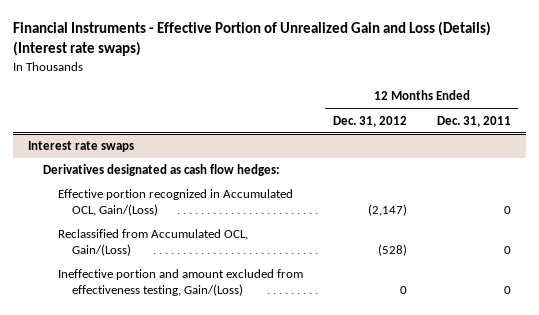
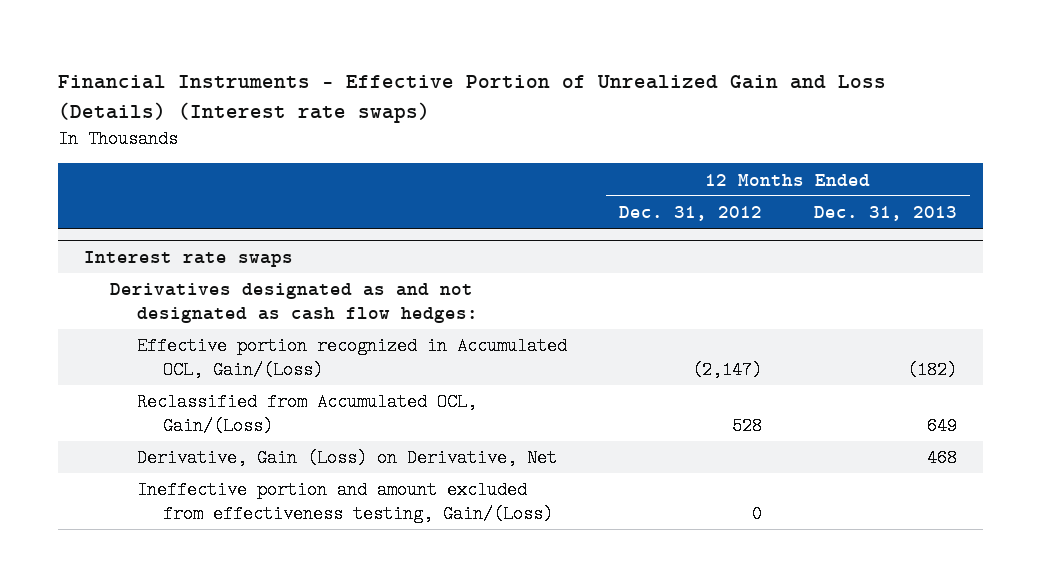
- | 12 Months Ended Dec. 31, 2012 | 12 Months Ended Dec. 31, 2011
+ | 12 Months Ended Dec. 31, 2012 | 12 Months Ended Dec. 31, 2013
@ Interest rate swaps
- Derivatives designated as cash flow hedges:
+ Derivatives designated as and not designated as cash flow hedges:
- Reclassified from Accumulated OCL, Gain/(Loss) | (528) | 0
+ Reclassified from Accumulated OCL, Gain/(Loss) | 528 | 649
+ Derivative, Gain (Loss) on Derivative, Net | | 468

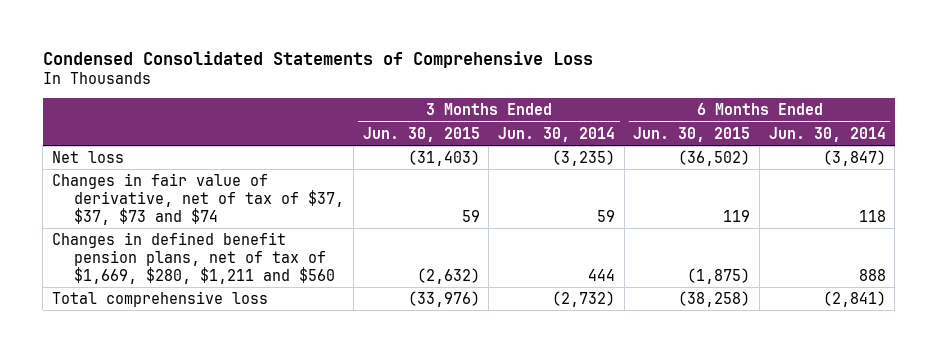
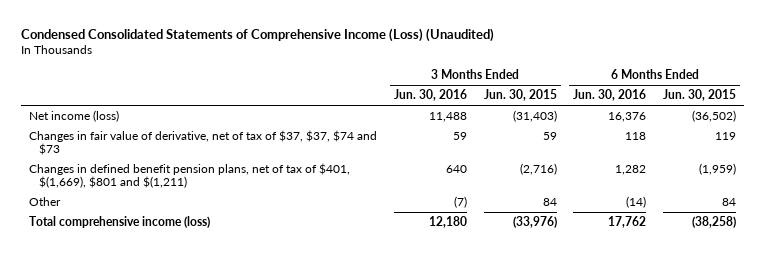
- Condensed Consolidated Statements of Comprehensive Loss
+ Condensed Consolidated Statements of Comprehensive Income (Loss) (Unaudited)
- | 3 Months Ended Jun. 30, 2015 | 3 Months Ended Jun. 30, 2014 | 6 Months Ended Jun. 30, 2015 | 6 Months Ended Jun. 30, 2014
+ | 3 Months Ended Jun. 30, 2016 | 3 Months Ended Jun. 30, 2015 | 6 Months Ended Jun. 30, 2016 | 6 Months Ended Jun. 30, 2015
- Net loss | (31,403) | (3,235) | (36,502) | (3,847)
- Changes in fair value of derivative, net of tax of $37, $37, $73 and $74 | 59 | 59 | 119 | 118
- Changes in defined benefit pension plans, net of tax of $1,669, $280, $1,211 and $560 | (2,632) | 444 | (1,875) | 888
- Total comprehensive loss | (33,976) | (2,732) | (38,258) | (2,841)
+ Net income (loss) | 11,488 | (31,403) | 16,376 | (36,502)
+ Changes in fair value of derivative, net of tax of $37, $37, $74 and $73 | 59 | 59 | 118 | 119
+ Changes in defined benefit pension plans, net of tax of $401, $(1,669), $801 and $(1,211) | 640 | (2,716) | 1,282 | (1,959)
+ Other | (7) | 84 | (14) | 84
+ Total comprehensive income (loss) | 12,180 | (33,976) | 17,762 | (38,258)

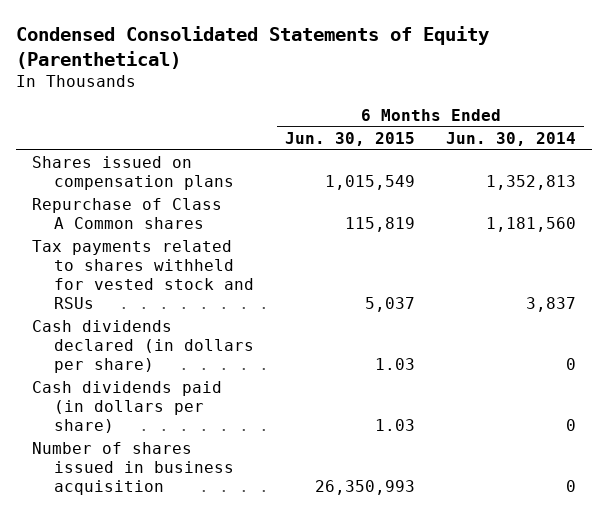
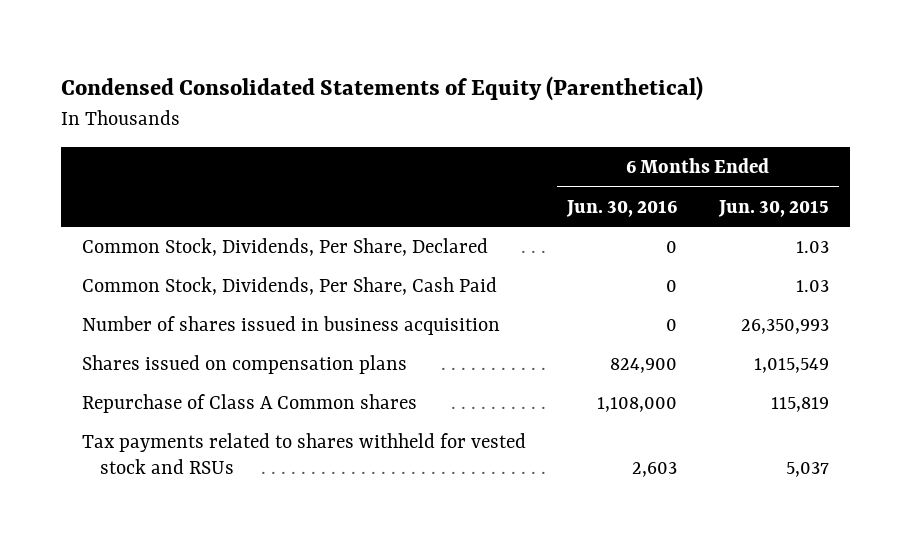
- | 6 Months Ended Jun. 30, 2015 | 6 Months Ended Jun. 30, 2014
+ | 6 Months Ended Jun. 30, 2016 | 6 Months Ended Jun. 30, 2015
+ Common Stock, Dividends, Per Share, Declared | 0 | 1.03
+ Common Stock, Dividends, Per Share, Cash Paid | 0 | 1.03
moved up: Number of shares issued in business acquisition | 0 | 26,350,993
- Cash dividends declared (in dollars per share) | 1.03 | 0
- Cash dividends paid (in dollars per share) | 1.03 | 0

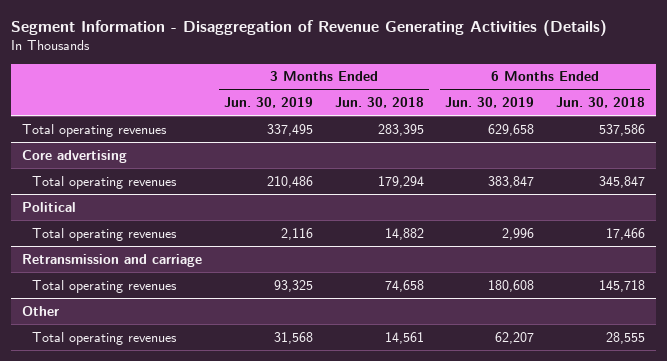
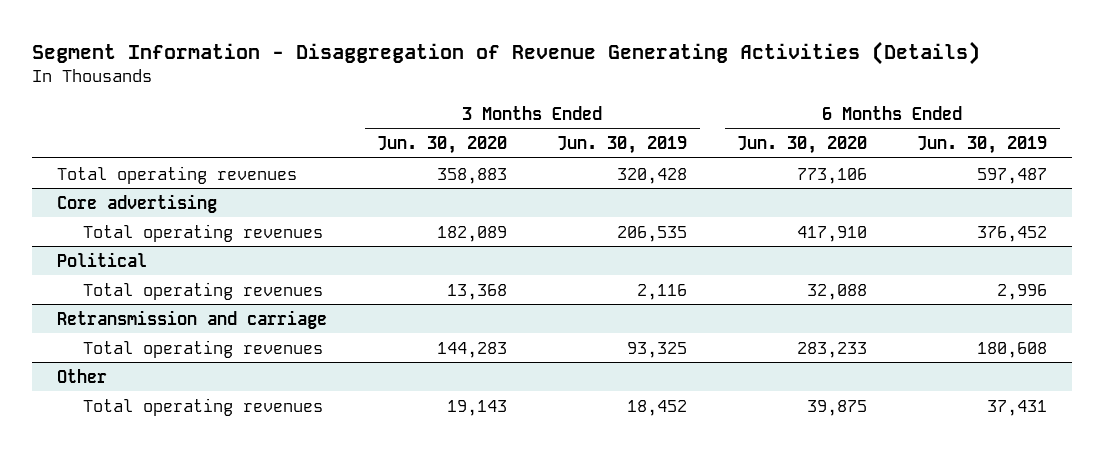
- | 3 Months Ended Jun. 30, 2019 | 3 Months Ended Jun. 30, 2018 | 6 Months Ended Jun. 30, 2019 | 6 Months Ended Jun. 30, 2018
+ | 3 Months Ended Jun. 30, 2020 | 3 Months Ended Jun. 30, 2019 | 6 Months Ended Jun. 30, 2020 | 6 Months Ended Jun. 30, 2019
- Total operating revenues | 337,495 | 283,395 | 629,658 | 537,586
+ Total operating revenues | 358,883 | 320,428 | 773,106 | 597,487
@ Core advertising
- Total operating revenues | 210,486 | 179,294 | 383,847 | 345,847
+ Total operating revenues | 182,089 | 206,535 | 417,910 | 376,452
@ Other
- Total operating revenues | 31,568 | 14,561 | 62,207 | 28,555
+ Total operating revenues | 19,143 | 18,452 | 39,875 | 37,431

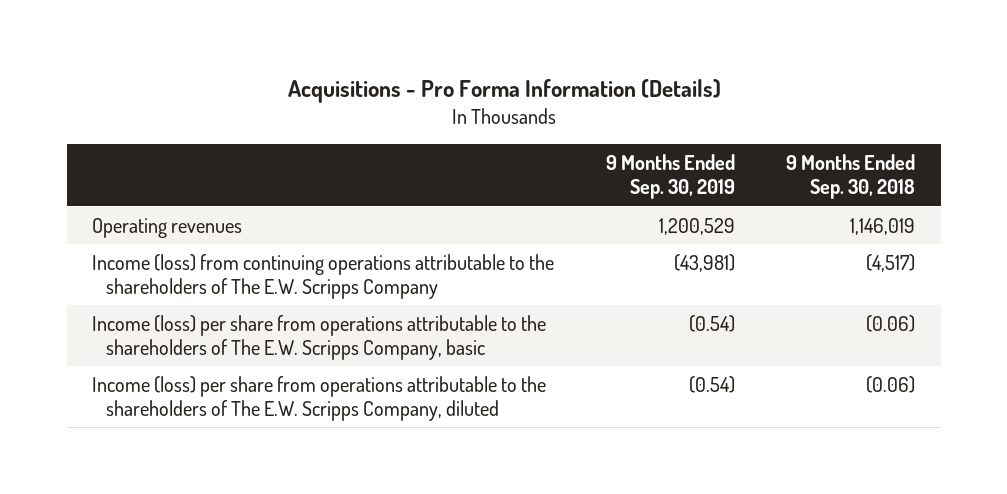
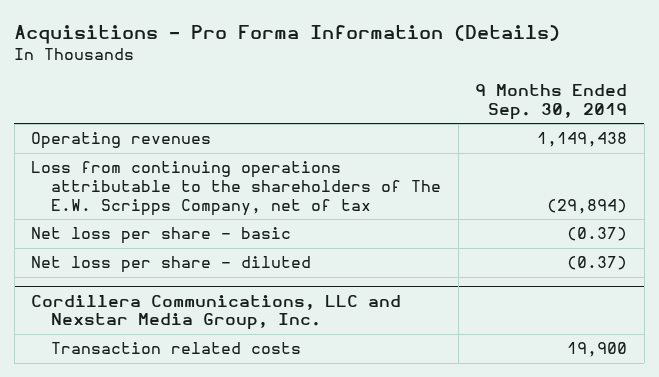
- | 9 Months Ended Sep. 30, 2019 | 9 Months Ended Sep. 30, 2018
+ | 9 Months Ended Sep. 30, 2019
- Operating revenues | 1,200,529 | 1,146,019
- Income (loss) from continuing operations attributable to the shareholders of The E.W. Scripps Company | (43,981) | (4,517)
- Income (loss) per share from operations attributable to the shareholders of The E.W. Scripps Company, basic | (0.54) | (0.06)
- Income (loss) per share from operations attributable to the shareholders of The E.W. Scripps Company, diluted | (0.54) | (0.06)
+ Operating revenues | 1,149,438
+ Loss from continuing operations attributable to the shareholders of The E.W. Scripps Company, net of tax | (29,894)
+ Net loss per share - basic | (0.37)
+ Net loss per share - diluted | (0.37)
+ Cordillera Communications, LLC and Nexstar Media Group, Inc.
+ Transaction related costs | 19,900

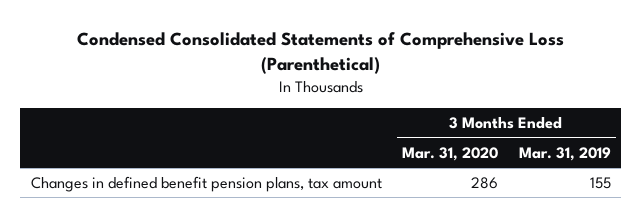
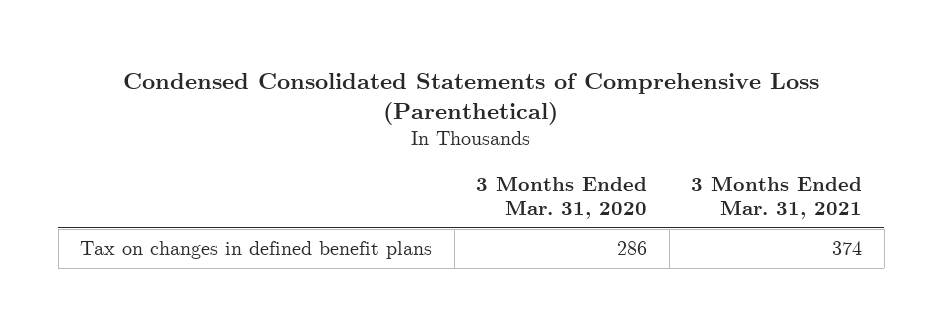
- | 3 Months Ended Mar. 31, 2020 | 3 Months Ended Mar. 31, 2019
+ | 3 Months Ended Mar. 31, 2020 | 3 Months Ended Mar. 31, 2021
- Changes in defined benefit pension plans, tax amount | 286 | 155
+ Tax on changes in defined benefit plans | 286 | 374

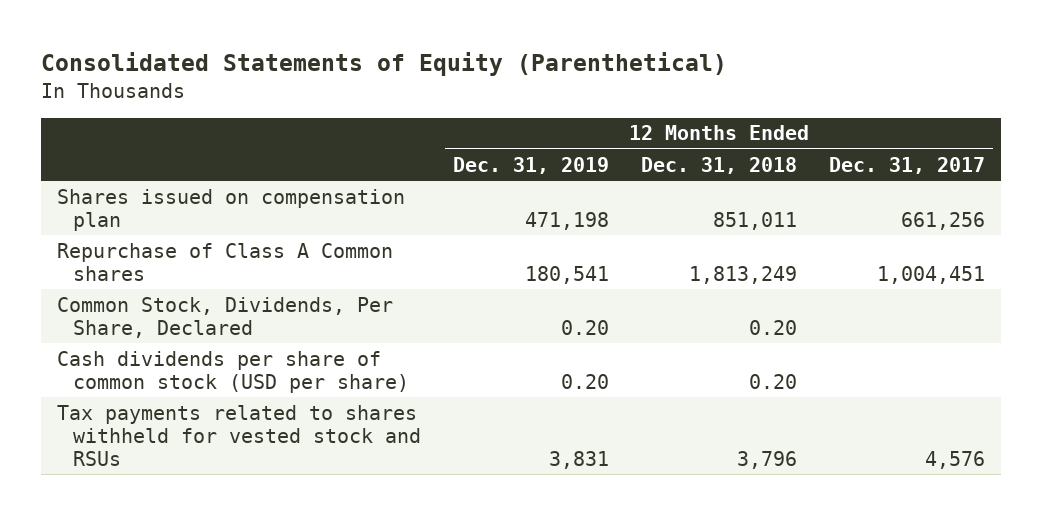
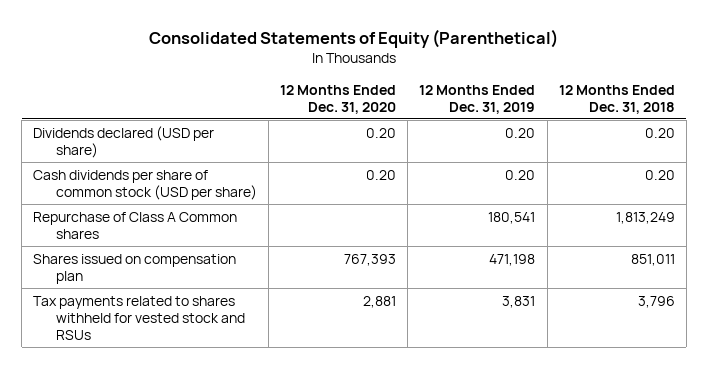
- | 12 Months Ended Dec. 31, 2019 | 12 Months Ended Dec. 31, 2018 | 12 Months Ended Dec. 31, 2017
+ | 12 Months Ended Dec. 31, 2020 | 12 Months Ended Dec. 31, 2019 | 12 Months Ended Dec. 31, 2018
- Common Stock, Dividends, Per Share, Declared | 0.20 | 0.20 |
+ Dividends declared (USD per share) | 0.20 | 0.20 | 0.20
moved down: Repurchase of Class A Common shares | | 180,541 | 1,813,249
moved down: Shares issued on compensation plan | 767,393 | 471,198 | 851,011

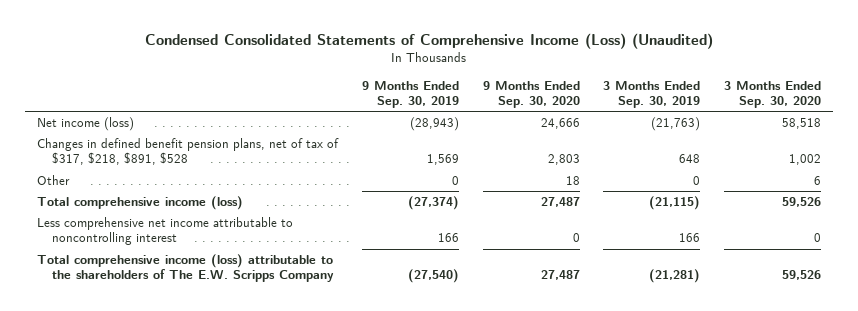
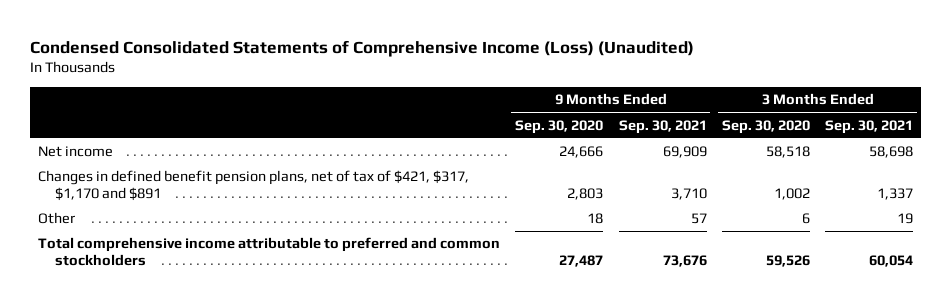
- | 9 Months Ended Sep. 30, 2019 | 9 Months Ended Sep. 30, 2020 | 3 Months Ended Sep. 30, 2019 | 3 Months Ended Sep. 30, 2020
+ | 9 Months Ended Sep. 30, 2020 | 9 Months Ended Sep. 30, 2021 | 3 Months Ended Sep. 30, 2020 | 3 Months Ended Sep. 30, 2021
- Net income (loss) | (28,943) | 24,666 | (21,763) | 58,518
- Changes in defined benefit pension plans, net of tax of $317, $218, $891, $528 | 1,569 | 2,803 | 648 | 1,002
+ Net income | 24,666 | 69,909 | 58,518 | 58,698
+ Changes in defined benefit pension plans, net of tax of $421, $317, $1,170 and $891 | 2,803 | 3,710 | 1,002 | 1,337
- Total comprehensive income (loss) | (27,374) | 27,487 | (21,115) | 59,526
- Less comprehensive net income attributable to noncontrolling interest | 166 | 0 | 166 | 0
- Total comprehensive income (loss) attributable to the shareholders of The E.W. Scripps Company | (27,540) | 27,487 | (21,281) | 59,526
+ Total comprehensive income attributable to preferred and common stockholders | 27,487 | 73,676 | 59,526 | 60,054

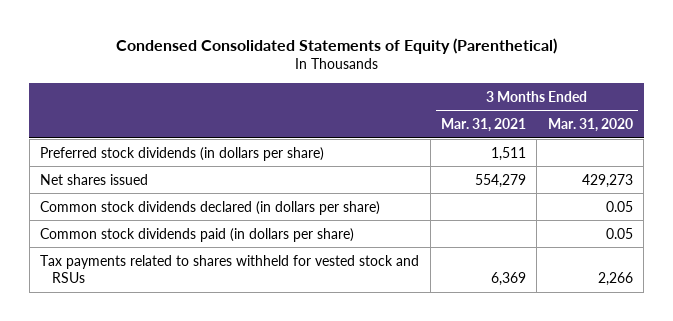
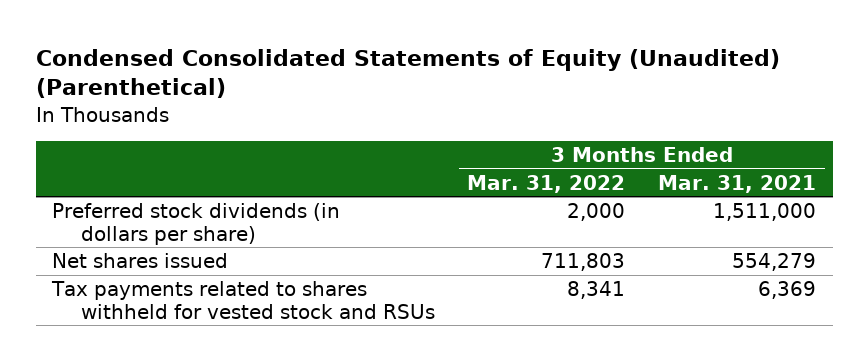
- Condensed Consolidated Statements of Equity (Parenthetical)
+ Condensed Consolidated Statements of Equity (Unaudited) (Parenthetical)
- | 3 Months Ended Mar. 31, 2021 | 3 Months Ended Mar. 31, 2020
+ | 3 Months Ended Mar. 31, 2022 | 3 Months Ended Mar. 31, 2021
- Preferred stock dividends (in dollars per share) | 1,511 |
+ Preferred stock dividends (in dollars per share) | 2,000 | 1,511,000
- Common stock dividends declared (in dollars per share) | | 0.05
- Common stock dividends paid (in dollars per share) | | 0.05

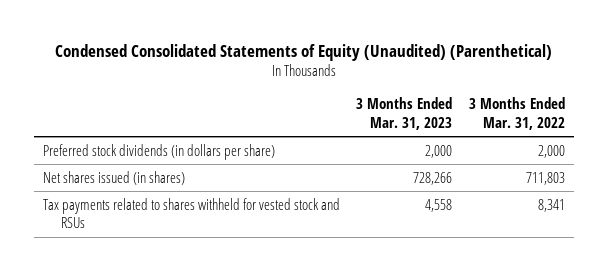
- | 3 Months Ended Mar. 31, 2022 | 3 Months Ended Mar. 31, 2021
+ | 3 Months Ended Mar. 31, 2023 | 3 Months Ended Mar. 31, 2022
- Net shares issued | 711,803 | 554,279
+ Net shares issued (in shares) | 728,266 | 711,803

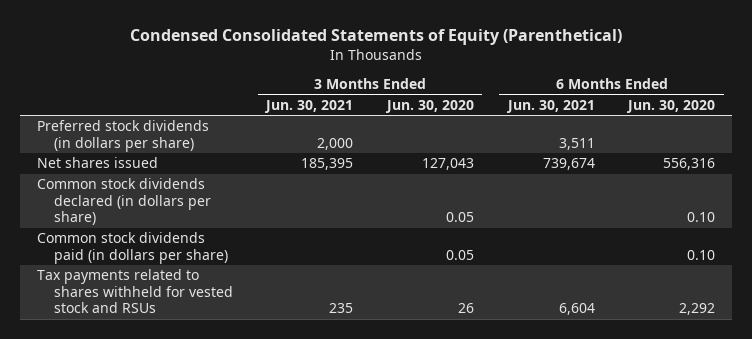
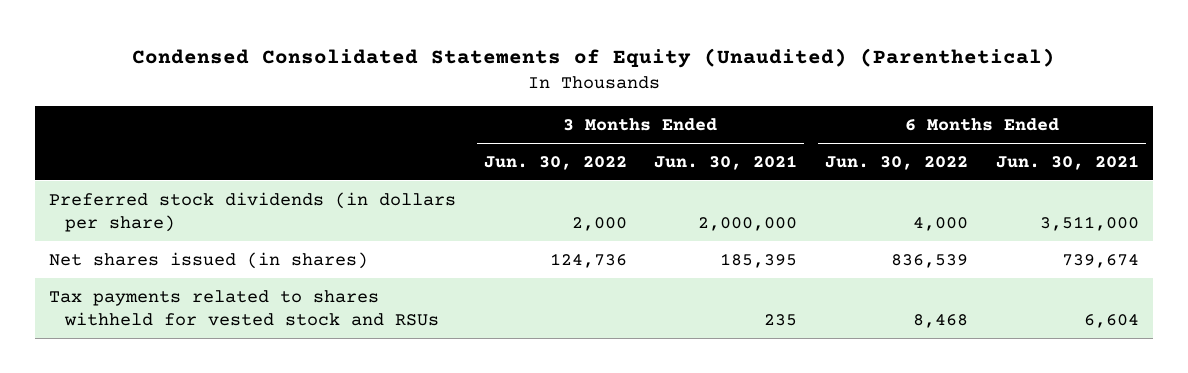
- Condensed Consolidated Statements of Equity (Parenthetical)
+ Condensed Consolidated Statements of Equity (Unaudited) (Parenthetical)
- | 3 Months Ended Jun. 30, 2021 | 3 Months Ended Jun. 30, 2020 | 6 Months Ended Jun. 30, 2021 | 6 Months Ended Jun. 30, 2020
+ | 3 Months Ended Jun. 30, 2022 | 3 Months Ended Jun. 30, 2021 | 6 Months Ended Jun. 30, 2022 | 6 Months Ended Jun. 30, 2021
- Preferred stock dividends (in dollars per share) | 2,000 | | 3,511 |
- Net shares issued | 185,395 | 127,043 | 739,674 | 556,316
- Common stock dividends declared (in dollars per share) | | 0.05 | | 0.10
- Common stock dividends paid (in dollars per share) | | 0.05 | | 0.10
+ Preferred stock dividends (in dollars per share) | 2,000 | 2,000,000 | 4,000 | 3,511,000
+ Net shares issued (in shares) | 124,736 | 185,395 | 836,539 | 739,674

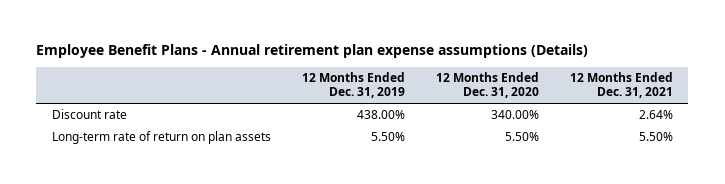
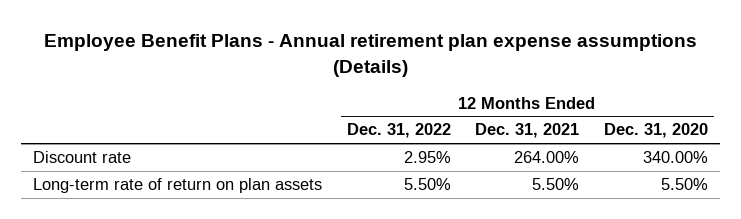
- | 12 Months Ended Dec. 31, 2019 | 12 Months Ended Dec. 31, 2020 | 12 Months Ended Dec. 31, 2021
+ | 12 Months Ended Dec. 31, 2022 | 12 Months Ended Dec. 31, 2021 | 12 Months Ended Dec. 31, 2020
- Discount rate | 438.00% | 340.00% | 2.64%
+ Discount rate | 2.95% | 264.00% | 340.00%

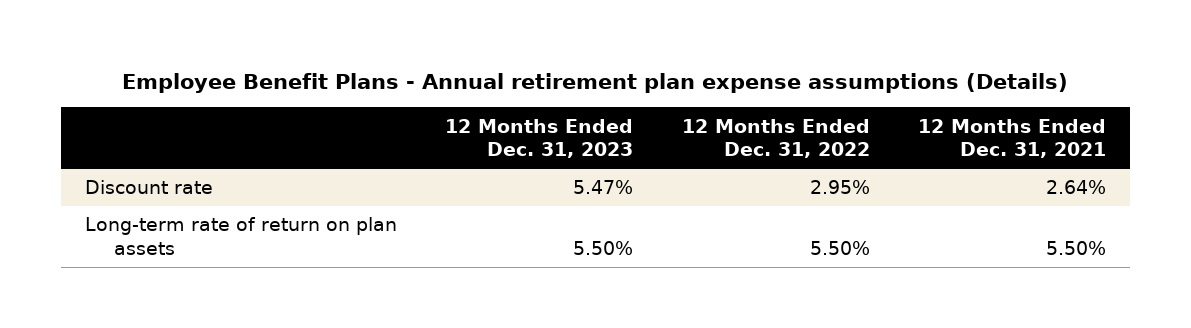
- | 12 Months Ended Dec. 31, 2022 | 12 Months Ended Dec. 31, 2021 | 12 Months Ended Dec. 31, 2020
+ | 12 Months Ended Dec. 31, 2023 | 12 Months Ended Dec. 31, 2022 | 12 Months Ended Dec. 31, 2021
- Discount rate | 2.95% | 264.00% | 340.00%
+ Discount rate | 5.47% | 2.95% | 2.64%

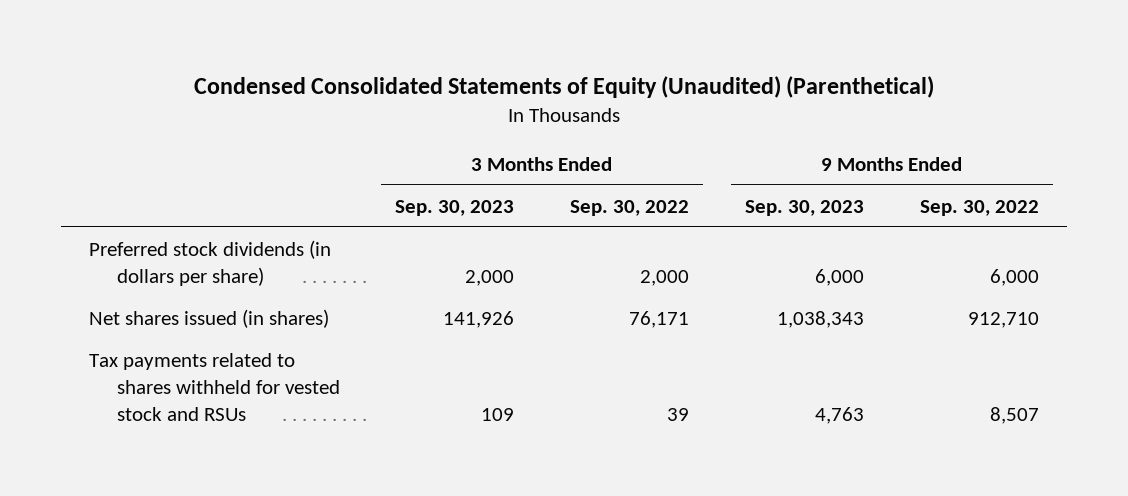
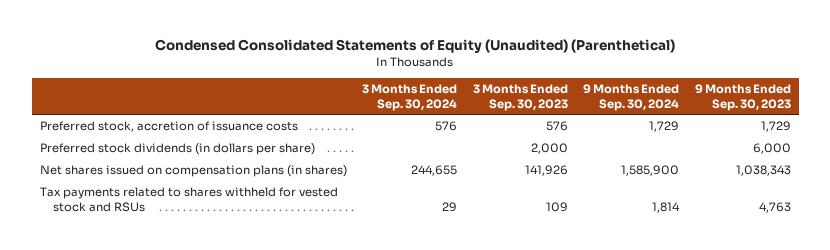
- | 3 Months Ended Sep. 30, 2023 | 3 Months Ended Sep. 30, 2022 | 9 Months Ended Sep. 30, 2023 | 9 Months Ended Sep. 30, 2022
+ | 3 Months Ended Sep. 30, 2024 | 3 Months Ended Sep. 30, 2023 | 9 Months Ended Sep. 30, 2024 | 9 Months Ended Sep. 30, 2023
+ Preferred stock, accretion of issuance costs | 576 | 576 | 1,729 | 1,729
- Net shares issued (in shares) | 141,926 | 76,171 | 1,038,343 | 912,710
+ Net shares issued on compensation plans (in shares) | 244,655 | 141,926 | 1,585,900 | 1,038,343

